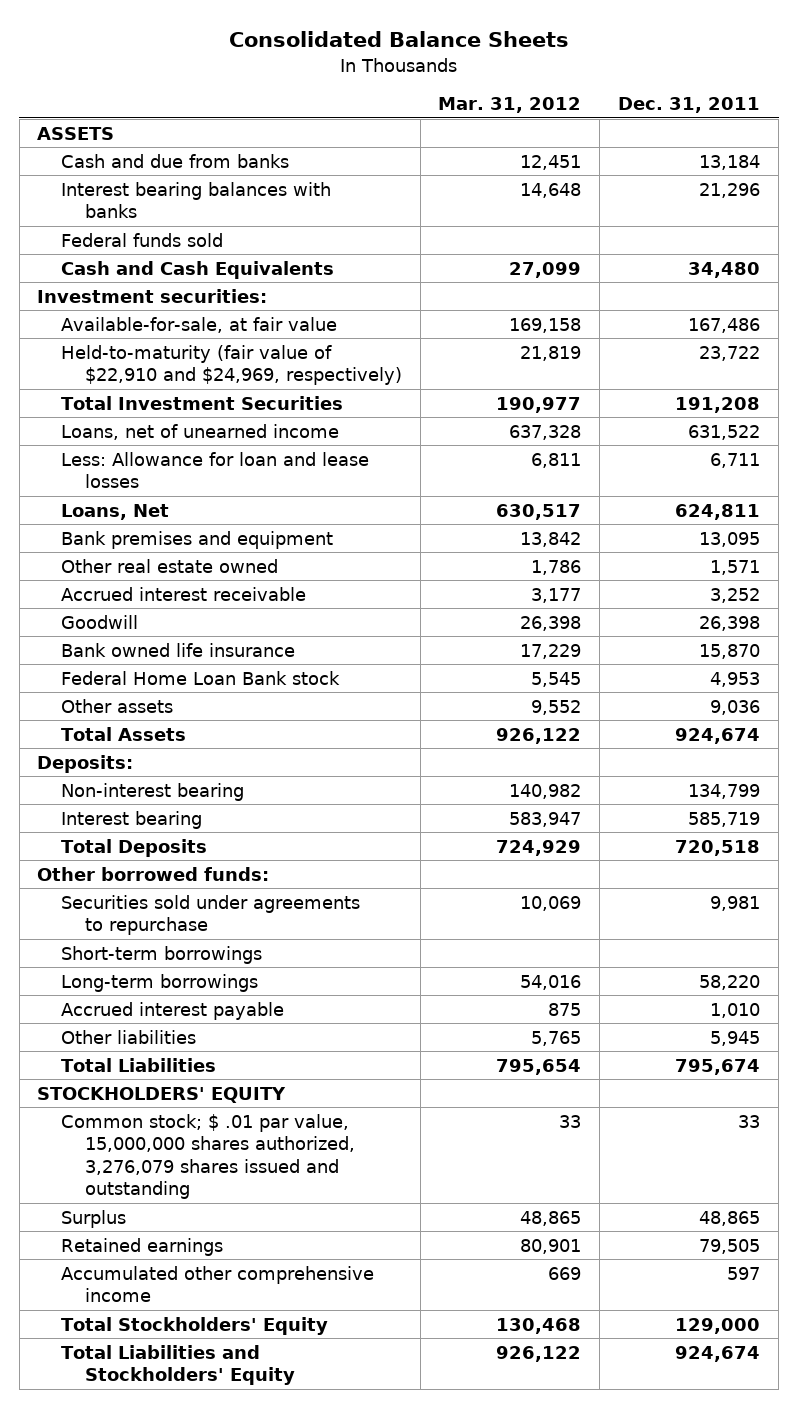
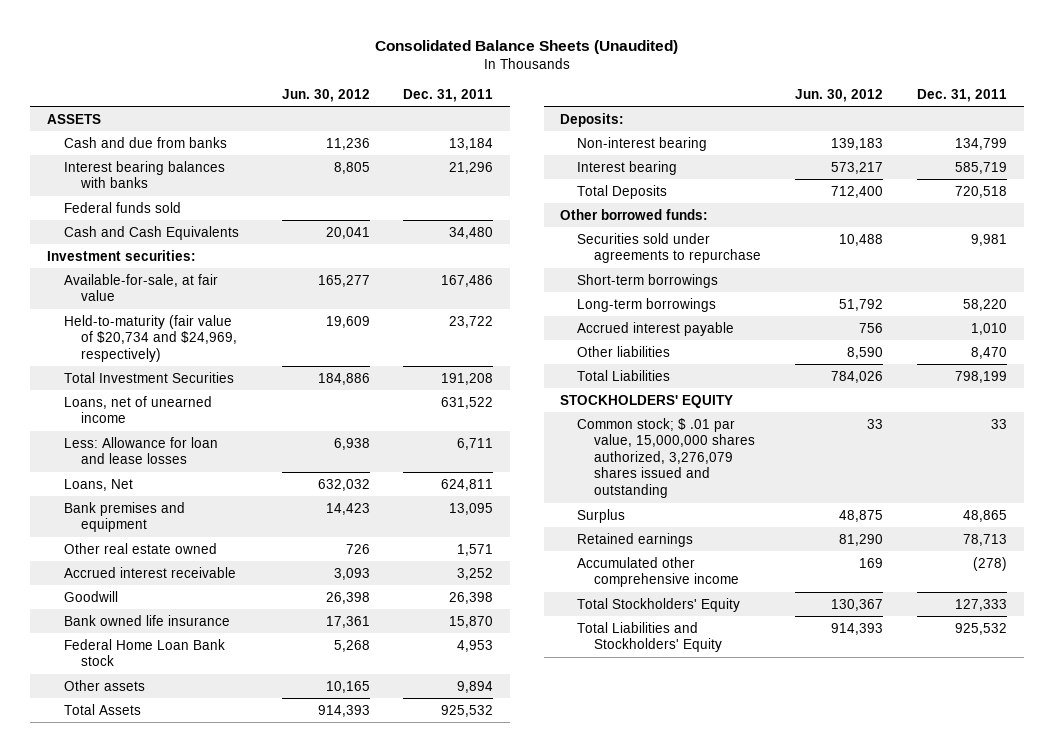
- Consolidated Balance Sheets
+ Consolidated Balance Sheets (Unaudited)
- | Mar. 31, 2012 | Dec. 31, 2011
+ | Jun. 30, 2012 | Dec. 31, 2011
- Held-to-maturity (fair value of $22,910 and $24,969, respectively) | 21,819 | 23,722
+ Held-to-maturity (fair value of $20,734 and $24,969, respectively) | 19,609 | 23,722
- Other assets | 9,552 | 9,036
- Total Assets | 926,122 | 924,674
+ Other assets | 10,165 | 9,894
+ Total Assets | 914,393 | 925,532
- Other liabilities | 5,765 | 5,945
- Total Liabilities | 795,654 | 795,674
+ Other liabilities | 8,590 | 8,470
+ Total Liabilities | 784,026 | 798,199
- Retained earnings | 80,901 | 79,505
- Accumulated other comprehensive income | 669 | 597
- Total Stockholders' Equity | 130,468 | 129,000
- Total Liabilities and Stockholders' Equity | 926,122 | 924,674
+ Retained earnings | 81,290 | 78,713
+ Accumulated other comprehensive income | 169 | (278)
+ Total Stockholders' Equity | 130,367 | 127,333
+ Total Liabilities and Stockholders' Equity | 914,393 | 925,532

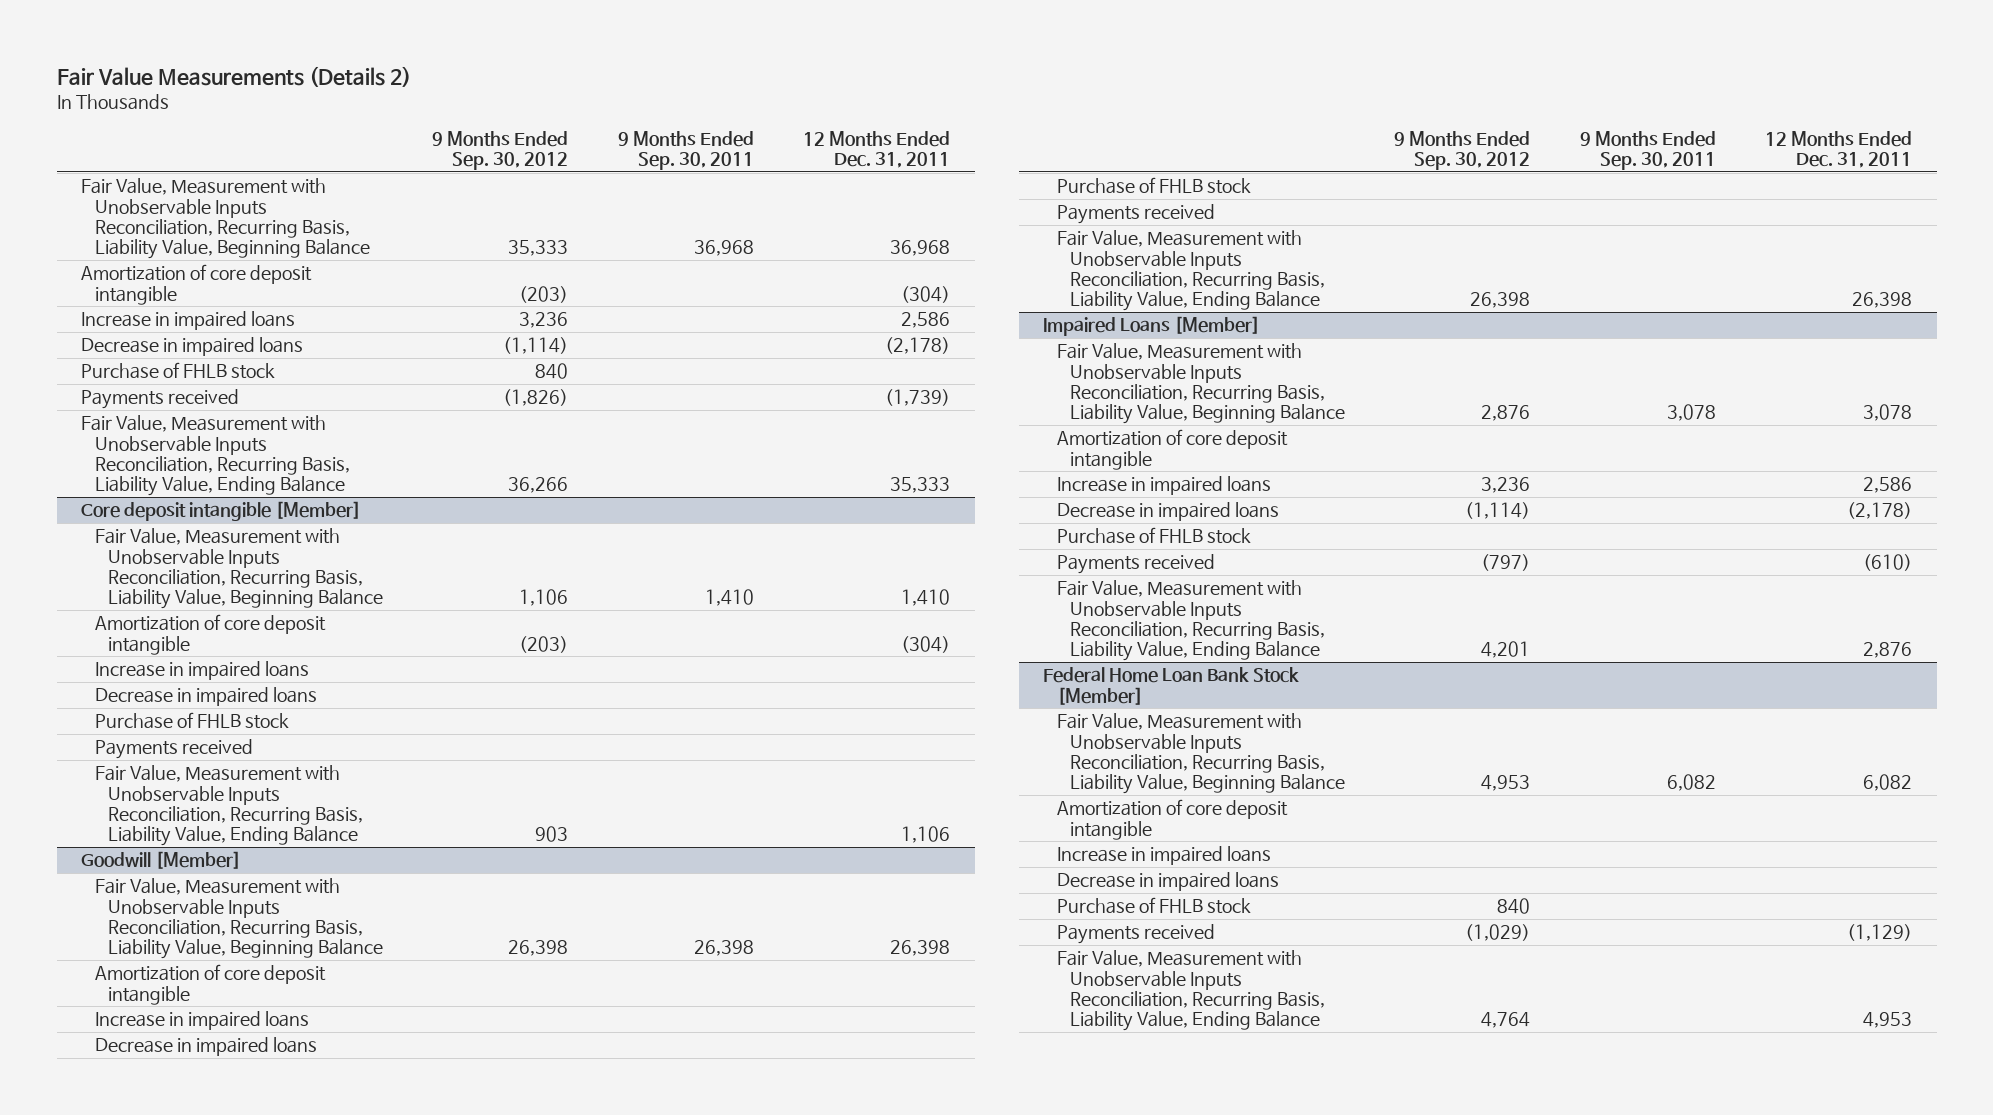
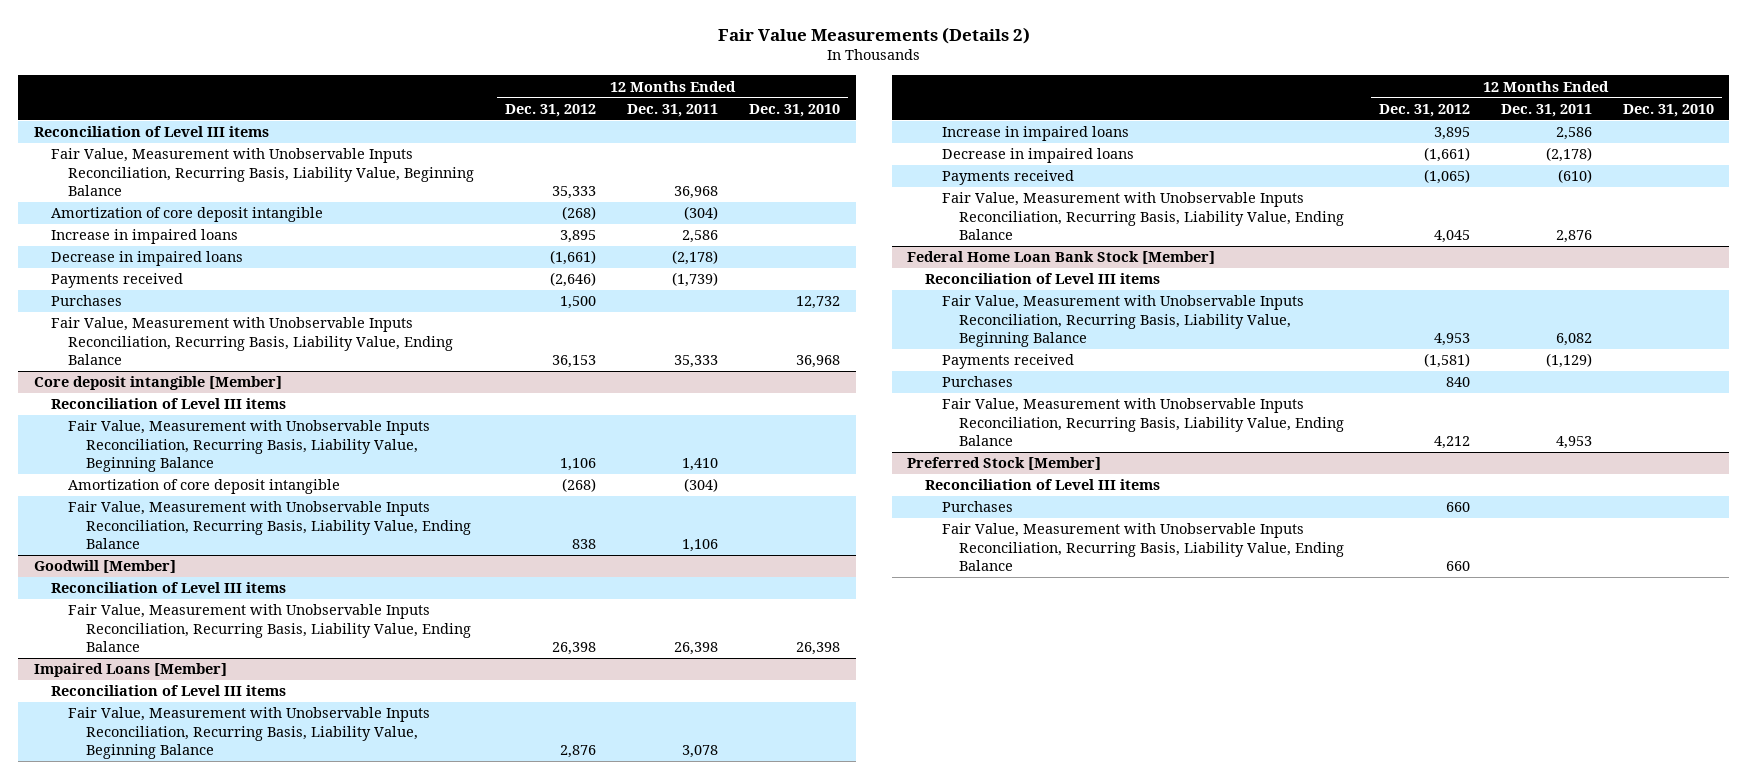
- | 9 Months Ended Sep. 30, 2012 | 9 Months Ended Sep. 30, 2011 | 12 Months Ended Dec. 31, 2011
+ | 12 Months Ended Dec. 31, 2012 | 12 Months Ended Dec. 31, 2011 | 12 Months Ended Dec. 31, 2010
+ Reconciliation of Level III items
- Purchase of FHLB stock | 840 | |
+ Purchases | 1,500 | | 12,732
@ Core deposit intangible [Member]
+ Reconciliation of Level III items
- Increase in impaired loans
- Decrease in impaired loans
- Purchase of FHLB stock
- Payments received
@ Goodwill [Member]
- Fair Value, Measurement with Unobservable Inputs Reconciliation, Recurring Basis, Liability Value, Beginning Balance | 26,398 | 26,398 | 26,398
- Amortization of core deposit intangible
- Increase in impaired loans
- Decrease in impaired loans
- Purchase of FHLB stock
- Payments received
+ Reconciliation of Level III items
@ Impaired Loans [Member]
+ Reconciliation of Level III items
- Amortization of core deposit intangible
- Purchase of FHLB stock
@ Federal Home Loan Bank Stock [Member]
+ Reconciliation of Level III items
- Amortization of core deposit intangible
- Increase in impaired loans
- Decrease in impaired loans
- Purchase of FHLB stock | 840 | |
+ Purchases | 840 | |
+ Preferred Stock [Member]
+ Reconciliation of Level III items
+ Purchases | 660 | |
+ Fair Value, Measurement with Unobservable Inputs Reconciliation, Recurring Basis, Liability Value, Ending Balance | 660 | |

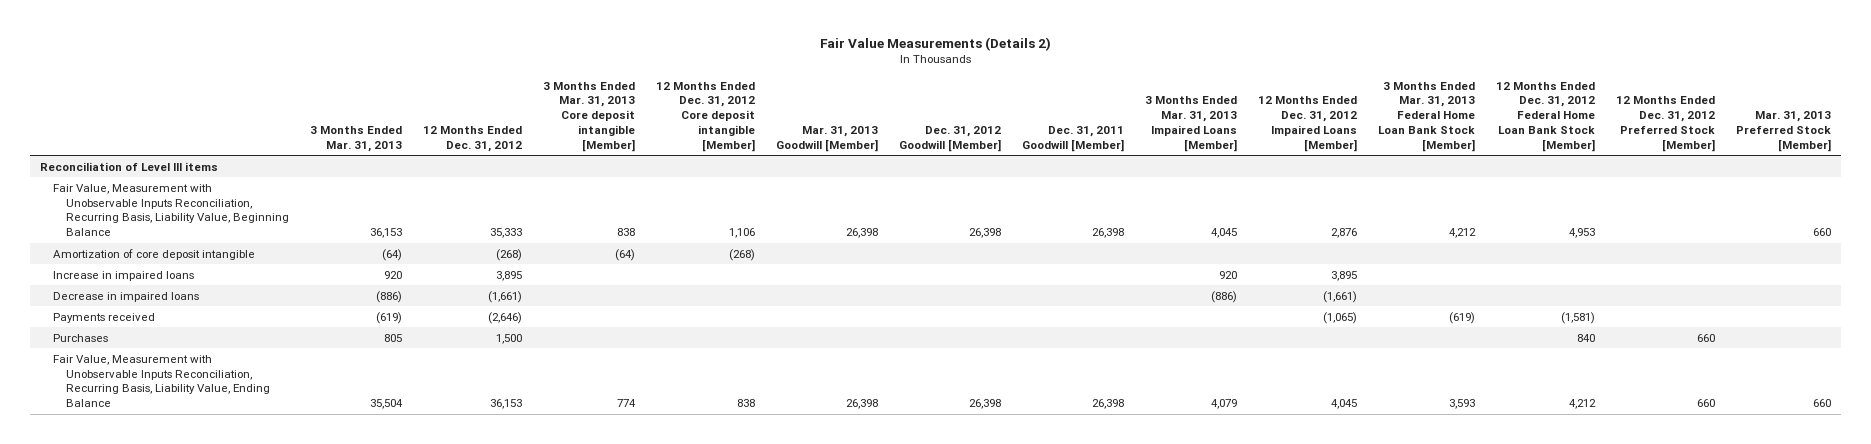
- | 12 Months Ended Dec. 31, 2012 | 12 Months Ended Dec. 31, 2011 | 12 Months Ended Dec. 31, 2010
+ | 3 Months Ended Mar. 31, 2013 | 12 Months Ended Dec. 31, 2012 | 3 Months Ended Mar. 31, 2013 Core deposit intangible [Member] | 12 Months Ended Dec. 31, 2012 Core deposit intangible [Member] | Mar. 31, 2013 Goodwill [Member] | Dec. 31, 2012 Goodwill [Member] | Dec. 31, 2011 Goodwill [Member] | 3 Months Ended Mar. 31, 2013 Impaired Loans [Member] | 12 Months Ended Dec. 31, 2012 Impaired Loans [Member] | 3 Months Ended Mar. 31, 2013 Federal Home Loan Bank Stock [Member] | 12 Months Ended Dec. 31, 2012 Federal Home Loan Bank Stock [Member] | 12 Months Ended Dec. 31, 2012 Preferred Stock [Member] | Mar. 31, 2013 Preferred Stock [Member]
- Core deposit intangible [Member]
- Reconciliation of Level III items
- Fair Value, Measurement with Unobservable Inputs Reconciliation, Recurring Basis, Liability Value, Beginning Balance | 1,106 | 1,410 |
- Amortization of core deposit intangible | (268) | (304) |
- Fair Value, Measurement with Unobservable Inputs Reconciliation, Recurring Basis, Liability Value, Ending Balance | 838 | 1,106 |
- Goodwill [Member]
- Reconciliation of Level III items
- Fair Value, Measurement with Unobservable Inputs Reconciliation, Recurring Basis, Liability Value, Ending Balance | 26,398 | 26,398 | 26,398
- Impaired Loans [Member]
- Reconciliation of Level III items
- Fair Value, Measurement with Unobservable Inputs Reconciliation, Recurring Basis, Liability Value, Beginning Balance | 2,876 | 3,078 |
- Increase in impaired loans | 3,895 | 2,586 |
- Decrease in impaired loans | (1,661) | (2,178) |
- Payments received | (1,065) | (610) |
- Fair Value, Measurement with Unobservable Inputs Reconciliation, Recurring Basis, Liability Value, Ending Balance | 4,045 | 2,876 |
- Federal Home Loan Bank Stock [Member]
- Reconciliation of Level III items
- Fair Value, Measurement with Unobservable Inputs Reconciliation, Recurring Basis, Liability Value, Beginning Balance | 4,953 | 6,082 |
- Payments received | (1,581) | (1,129) |
- Purchases | 840 | |
- Fair Value, Measurement with Unobservable Inputs Reconciliation, Recurring Basis, Liability Value, Ending Balance | 4,212 | 4,953 |
- Preferred Stock [Member]
- Reconciliation of Level III items
- Purchases | 660 | |
- Fair Value, Measurement with Unobservable Inputs Reconciliation, Recurring Basis, Liability Value, Ending Balance | 660 | |

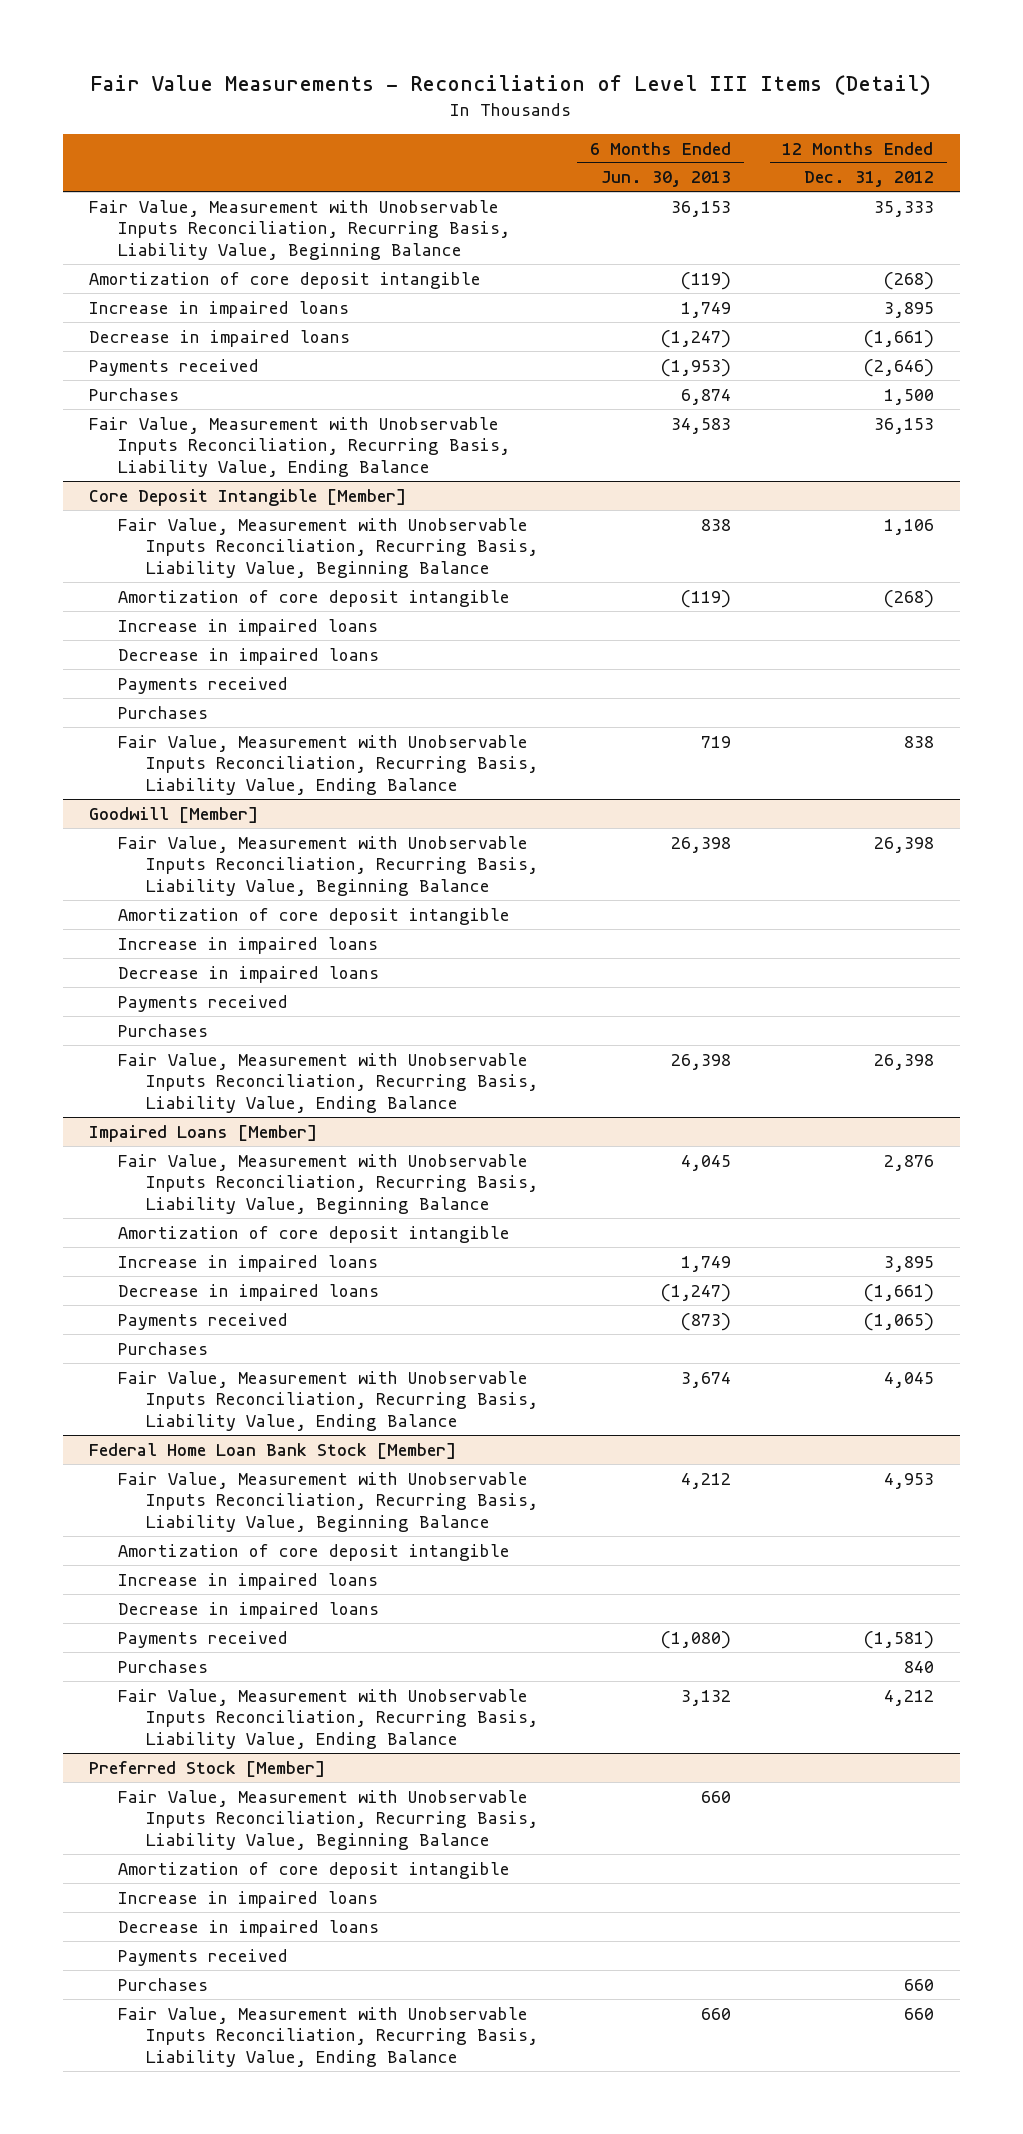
- Fair Value Measurements (Details 2)
+ Fair Value Measurements - Reconciliation of Level III Items (Detail)
- | 3 Months Ended Mar. 31, 2013 | 12 Months Ended Dec. 31, 2012 | 3 Months Ended Mar. 31, 2013 Core deposit intangible [Member] | 12 Months Ended Dec. 31, 2012 Core deposit intangible [Member] | Mar. 31, 2013 Goodwill [Member] | Dec. 31, 2012 Goodwill [Member] | Dec. 31, 2011 Goodwill [Member] | 3 Months Ended Mar. 31, 2013 Impaired Loans [Member] | 12 Months Ended Dec. 31, 2012 Impaired Loans [Member] | 3 Months Ended Mar. 31, 2013 Federal Home Loan Bank Stock [Member] | 12 Months Ended Dec. 31, 2012 Federal Home Loan Bank Stock [Member] | 12 Months Ended Dec. 31, 2012 Preferred Stock [Member] | Mar. 31, 2013 Preferred Stock [Member]
+ | 6 Months Ended Jun. 30, 2013 | 12 Months Ended Dec. 31, 2012
- Reconciliation of Level III items
+ Core Deposit Intangible [Member]
+ Fair Value, Measurement with Unobservable Inputs Reconciliation, Recurring Basis, Liability Value, Beginning Balance | 838 | 1,106
+ Amortization of core deposit intangible | (119) | (268)
+ Increase in impaired loans
+ Decrease in impaired loans
+ Payments received
+ Purchases
+ Fair Value, Measurement with Unobservable Inputs Reconciliation, Recurring Basis, Liability Value, Ending Balance | 719 | 838
+ Goodwill [Member]
+ Fair Value, Measurement with Unobservable Inputs Reconciliation, Recurring Basis, Liability Value, Beginning Balance | 26,398 | 26,398
+ Amortization of core deposit intangible
+ Increase in impaired loans
+ Decrease in impaired loans
+ Payments received
+ Purchases
+ Fair Value, Measurement with Unobservable Inputs Reconciliation, Recurring Basis, Liability Value, Ending Balance | 26,398 | 26,398
+ Impaired Loans [Member]
+ Fair Value, Measurement with Unobservable Inputs Reconciliation, Recurring Basis, Liability Value, Beginning Balance | 4,045 | 2,876
+ Amortization of core deposit intangible
+ Increase in impaired loans | 1,749 | 3,895
+ Decrease in impaired loans | (1,247) | (1,661)
+ Payments received | (873) | (1,065)
+ Purchases
+ Fair Value, Measurement with Unobservable Inputs Reconciliation, Recurring Basis, Liability Value, Ending Balance | 3,674 | 4,045
+ Federal Home Loan Bank Stock [Member]
+ Fair Value, Measurement with Unobservable Inputs Reconciliation, Recurring Basis, Liability Value, Beginning Balance | 4,212 | 4,953
+ Amortization of core deposit intangible
+ Increase in impaired loans
+ Decrease in impaired loans
+ Payments received | (1,080) | (1,581)
+ Purchases | | 840
+ Fair Value, Measurement with Unobservable Inputs Reconciliation, Recurring Basis, Liability Value, Ending Balance | 3,132 | 4,212
+ Preferred Stock [Member]
+ Fair Value, Measurement with Unobservable Inputs Reconciliation, Recurring Basis, Liability Value, Beginning Balance | 660 |
+ Amortization of core deposit intangible
+ Increase in impaired loans
+ Decrease in impaired loans
+ Payments received
+ Purchases | | 660
+ Fair Value, Measurement with Unobservable Inputs Reconciliation, Recurring Basis, Liability Value, Ending Balance | 660 | 660

